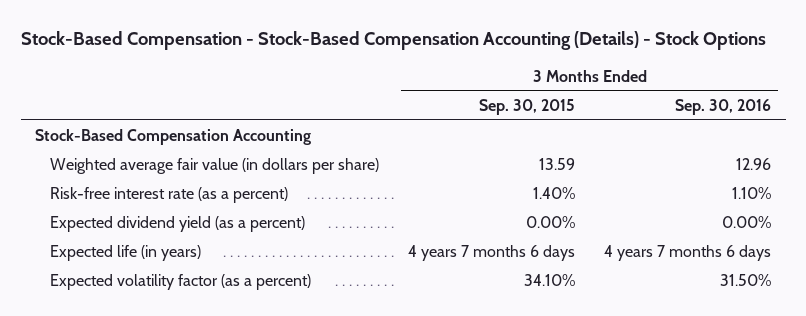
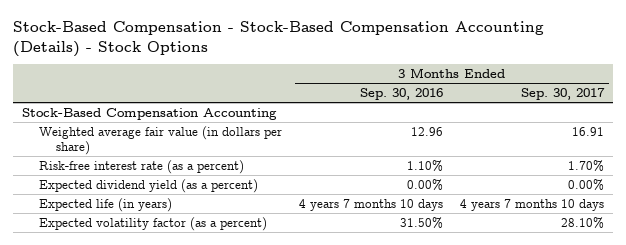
- | 3 Months Ended Sep. 30, 2015 | 3 Months Ended Sep. 30, 2016
+ | 3 Months Ended Sep. 30, 2016 | 3 Months Ended Sep. 30, 2017
- Expected life (in years) | 4 years 7 months 6 days | 4 years 7 months 6 days
+ Expected life (in years) | 4 years 7 months 10 days | 4 years 7 months 10 days

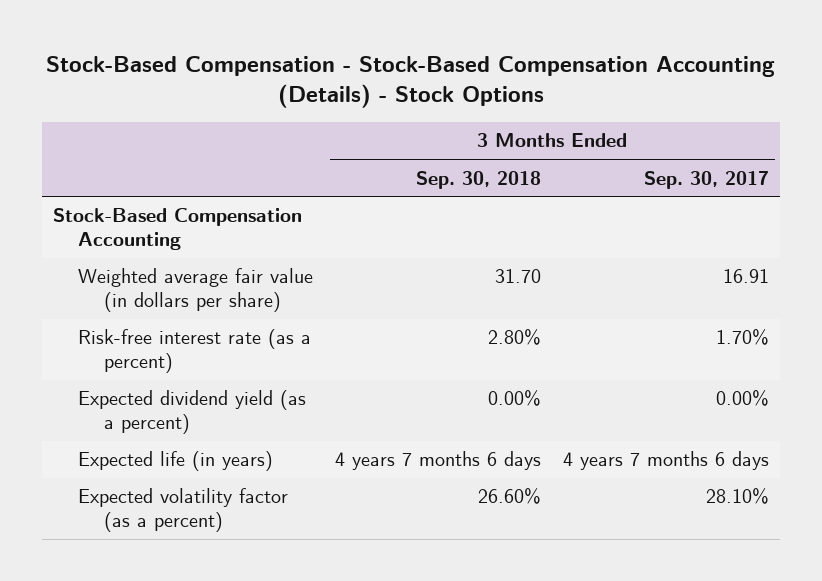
- | 3 Months Ended Sep. 30, 2016 | 3 Months Ended Sep. 30, 2017
+ | 3 Months Ended Sep. 30, 2018 | 3 Months Ended Sep. 30, 2017
- Expected life (in years) | 4 years 7 months 10 days | 4 years 7 months 10 days
+ Expected life (in years) | 4 years 7 months 6 days | 4 years 7 months 6 days

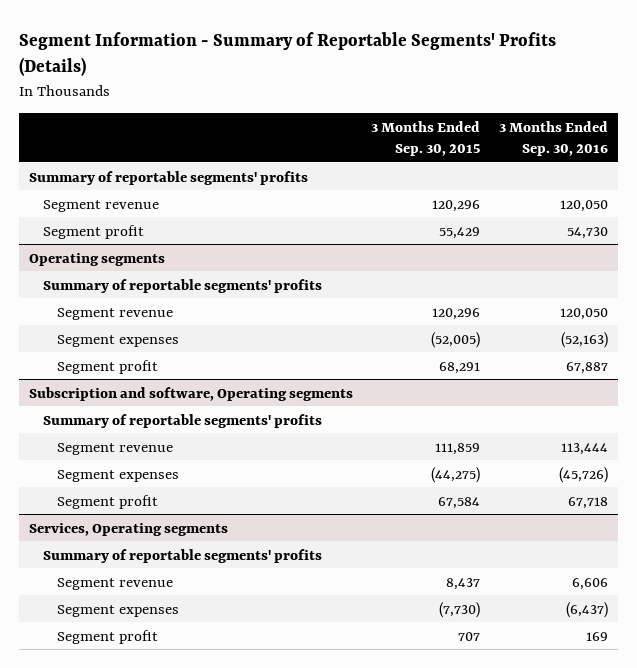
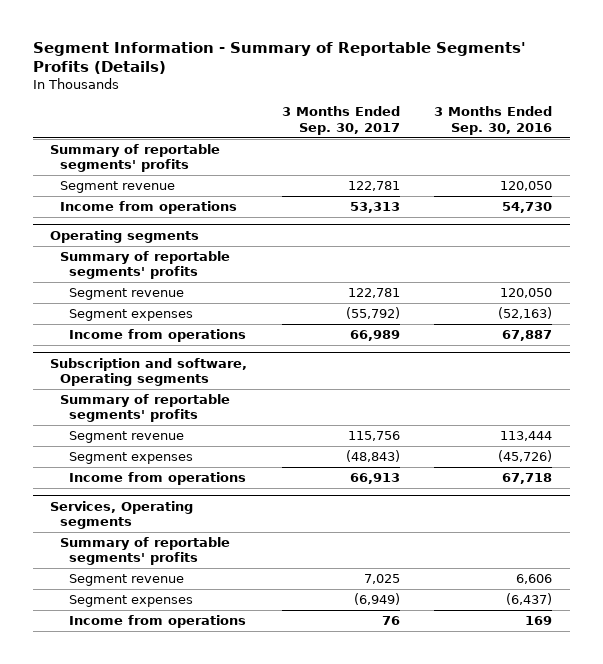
- | 3 Months Ended Sep. 30, 2015 | 3 Months Ended Sep. 30, 2016
+ | 3 Months Ended Sep. 30, 2017 | 3 Months Ended Sep. 30, 2016
- Segment profit | 55,429 | 54,730
+ Income from operations | 53,313 | 54,730
@ Operating segments
- Segment profit | 68,291 | 67,887
+ Income from operations | 66,989 | 67,887
@ Subscription and software, Operating segments
- Segment profit | 67,584 | 67,718
+ Income from operations | 66,913 | 67,718
@ Services, Operating segments
- Segment profit | 707 | 169
+ Income from operations | 76 | 169

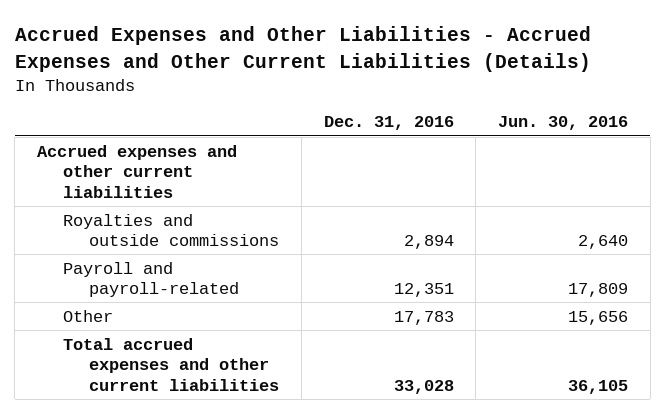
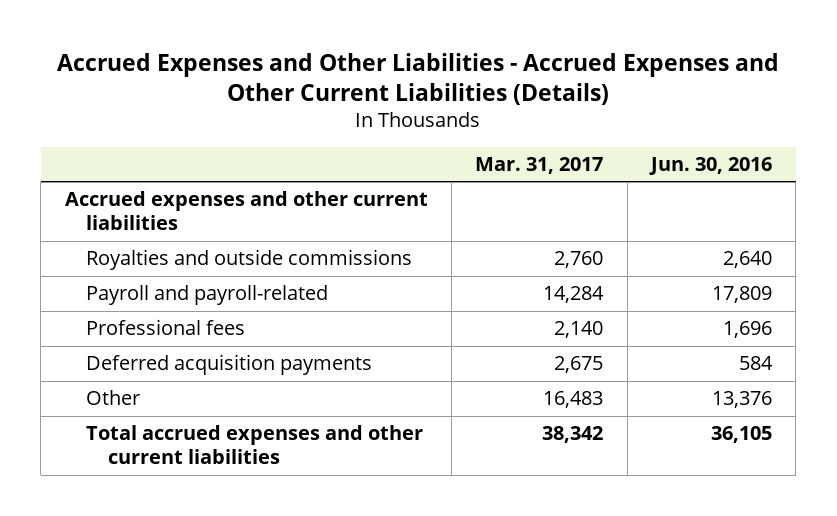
- | Dec. 31, 2016 | Jun. 30, 2016
+ | Mar. 31, 2017 | Jun. 30, 2016
- Other | 17,783 | 15,656
+ Professional fees | 2,140 | 1,696
+ Deferred acquisition payments | 2,675 | 584
+ Other | 16,483 | 13,376

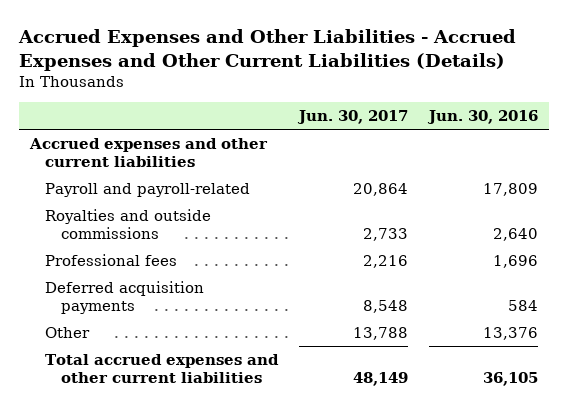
- | Mar. 31, 2017 | Jun. 30, 2016
+ | Jun. 30, 2017 | Jun. 30, 2016
moved down: Royalties and outside commissions | 2,733 | 2,640

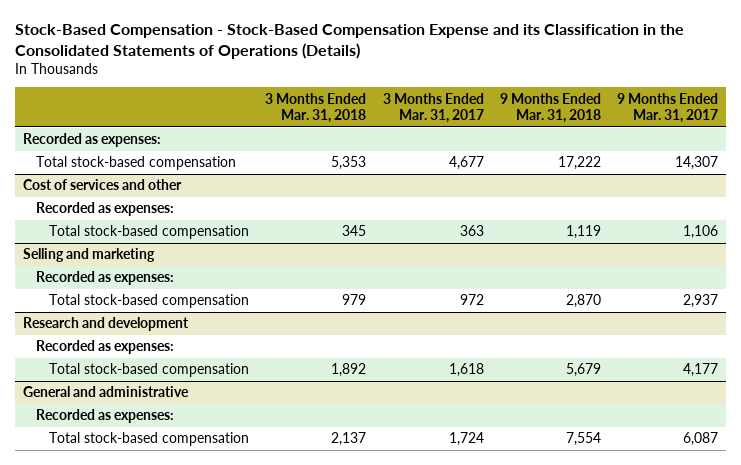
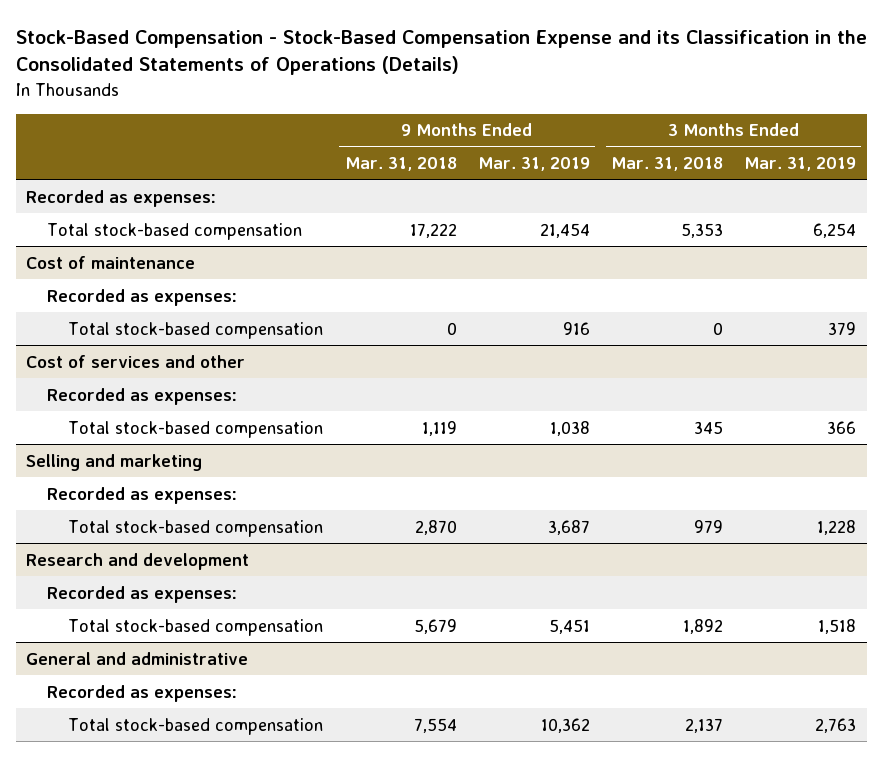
- | 3 Months Ended Mar. 31, 2018 | 3 Months Ended Mar. 31, 2017 | 9 Months Ended Mar. 31, 2018 | 9 Months Ended Mar. 31, 2017
+ | 9 Months Ended Mar. 31, 2018 | 9 Months Ended Mar. 31, 2019 | 3 Months Ended Mar. 31, 2018 | 3 Months Ended Mar. 31, 2019
+ Cost of maintenance
+ Recorded as expenses:
+ Total stock-based compensation | 0 | 916 | 0 | 379

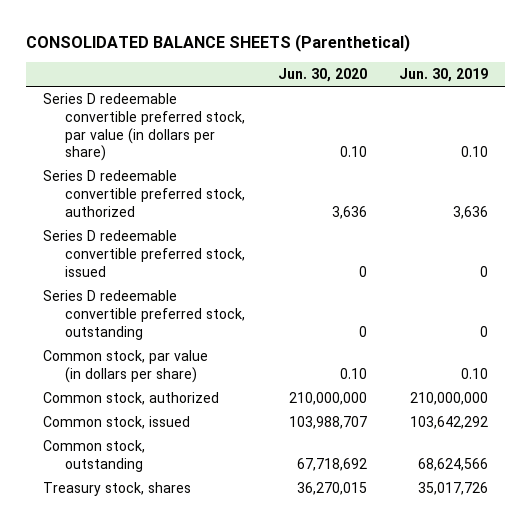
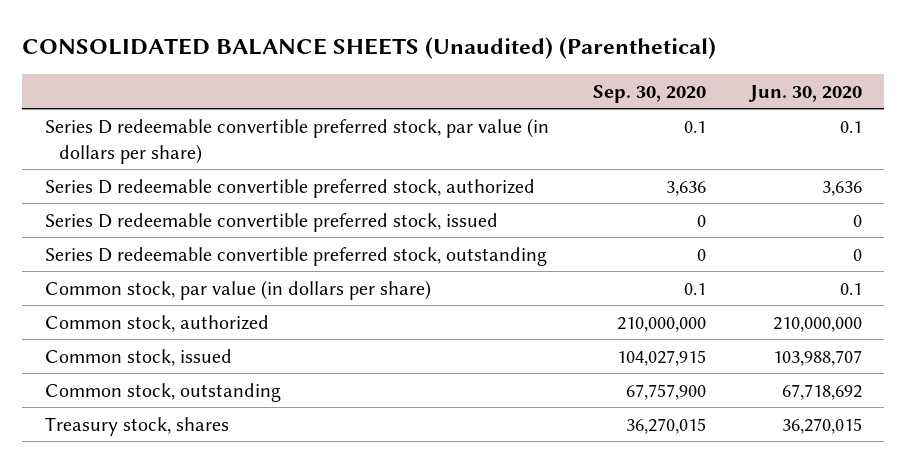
- CONSOLIDATED BALANCE SHEETS (Parenthetical)
+ CONSOLIDATED BALANCE SHEETS (Unaudited) (Parenthetical)
- | Jun. 30, 2020 | Jun. 30, 2019
+ | Sep. 30, 2020 | Jun. 30, 2020
- Series D redeemable convertible preferred stock, par value (in dollars per share) | 0.10 | 0.10
+ Series D redeemable convertible preferred stock, par value (in dollars per share) | 0.1 | 0.1
- Common stock, par value (in dollars per share) | 0.10 | 0.10
+ Common stock, par value (in dollars per share) | 0.1 | 0.1

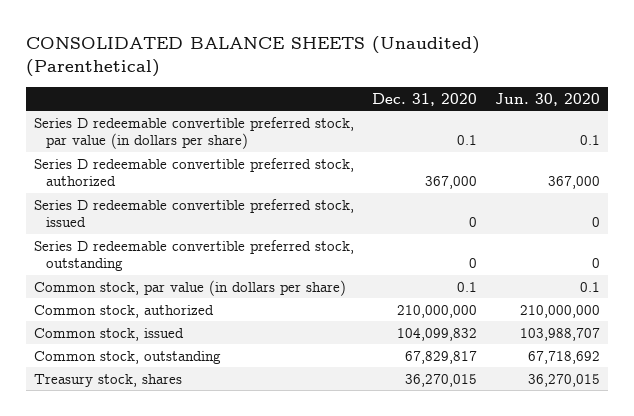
- | Sep. 30, 2020 | Jun. 30, 2020
+ | Dec. 31, 2020 | Jun. 30, 2020
- Series D redeemable convertible preferred stock, authorized | 3,636 | 3,636
+ Series D redeemable convertible preferred stock, authorized | 367,000 | 367,000

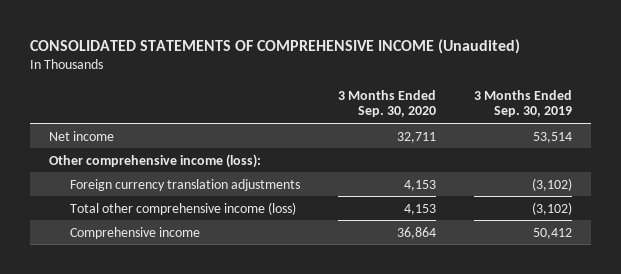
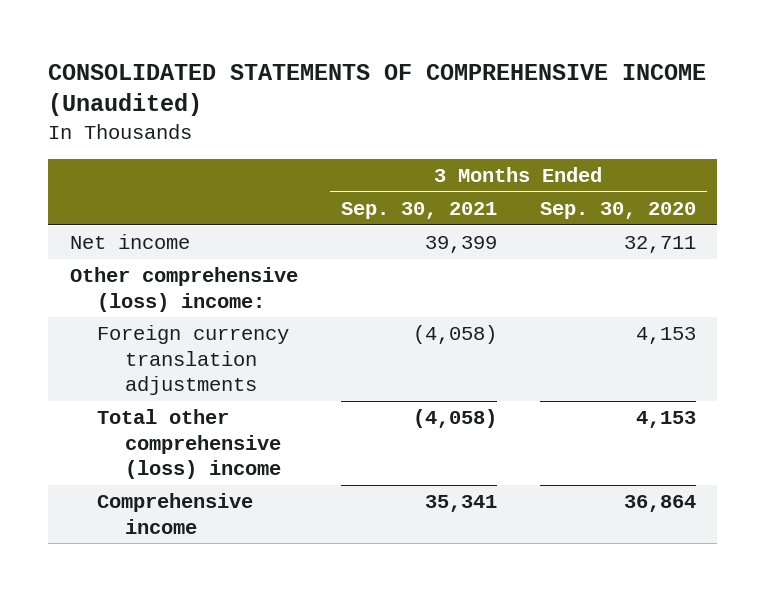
- | 3 Months Ended Sep. 30, 2020 | 3 Months Ended Sep. 30, 2019
+ | 3 Months Ended Sep. 30, 2021 | 3 Months Ended Sep. 30, 2020
- Other comprehensive income (loss):
+ Other comprehensive (loss) income:
- Total other comprehensive income (loss) | 4,153 | (3,102)
+ Total other comprehensive (loss) income | (4,058) | 4,153

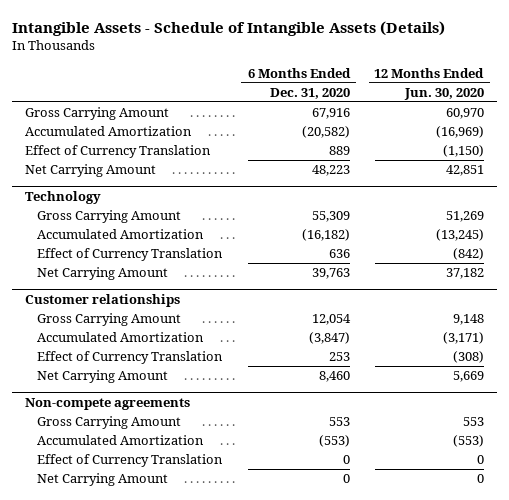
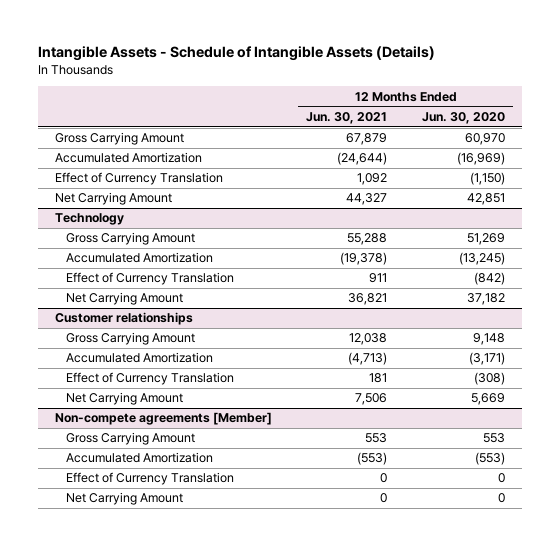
- | 6 Months Ended Dec. 31, 2020 | 12 Months Ended Jun. 30, 2020
+ | 12 Months Ended Jun. 30, 2021 | 12 Months Ended Jun. 30, 2020
- Non-compete agreements
+ Non-compete agreements [Member]

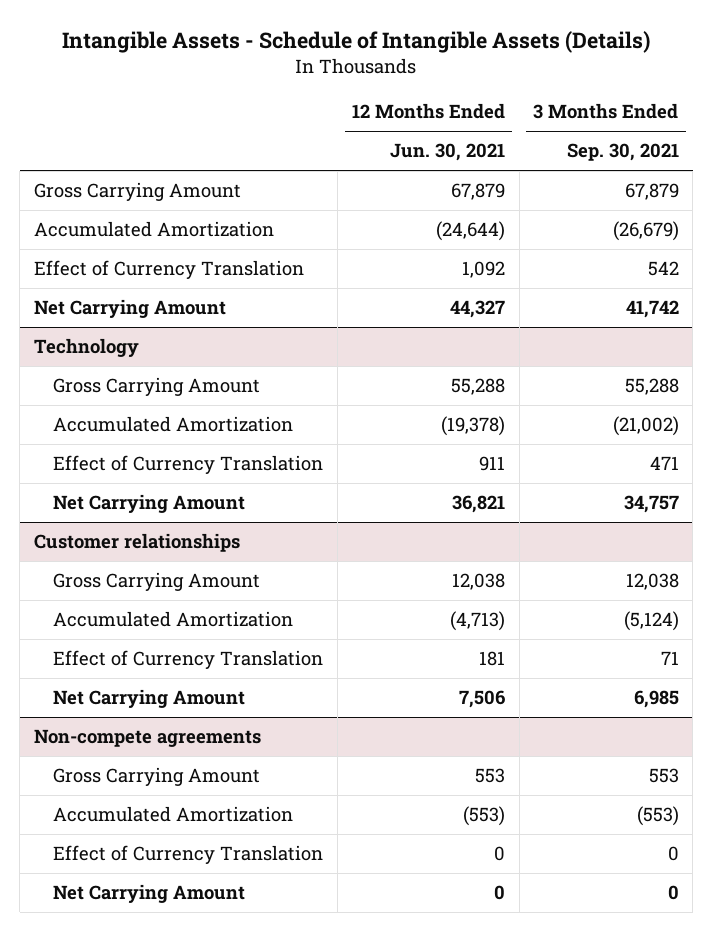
- | 12 Months Ended Jun. 30, 2021 | 12 Months Ended Jun. 30, 2020
+ | 12 Months Ended Jun. 30, 2021 | 3 Months Ended Sep. 30, 2021
- Non-compete agreements [Member]
+ Non-compete agreements

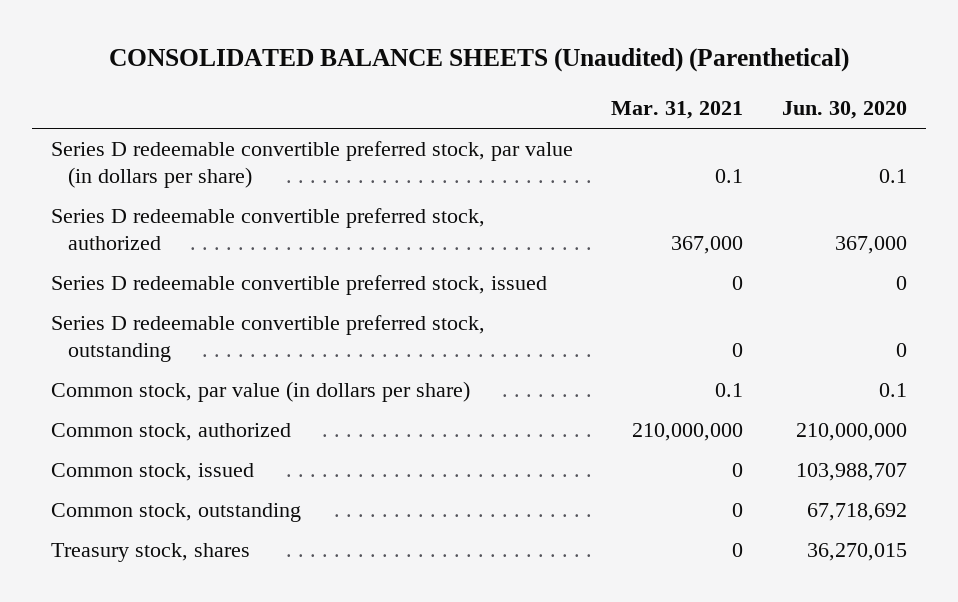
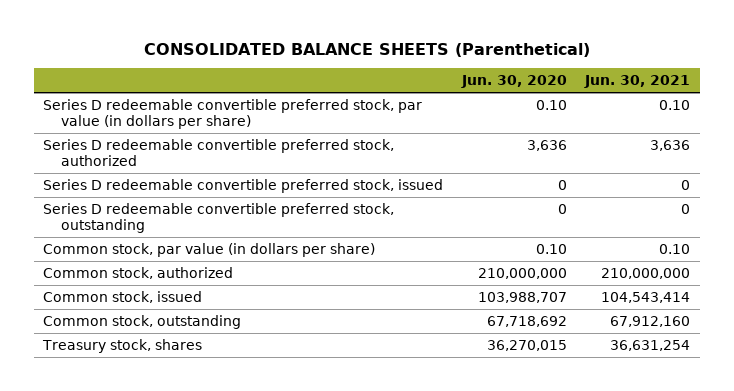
- CONSOLIDATED BALANCE SHEETS (Unaudited) (Parenthetical)
+ CONSOLIDATED BALANCE SHEETS (Parenthetical)
- | Mar. 31, 2021 | Jun. 30, 2020
+ | Jun. 30, 2020 | Jun. 30, 2021
- Series D redeemable convertible preferred stock, par value (in dollars per share) | 0.1 | 0.1
- Series D redeemable convertible preferred stock, authorized | 367,000 | 367,000
+ Series D redeemable convertible preferred stock, par value (in dollars per share) | 0.10 | 0.10
+ Series D redeemable convertible preferred stock, authorized | 3,636 | 3,636
- Common stock, par value (in dollars per share) | 0.1 | 0.1
+ Common stock, par value (in dollars per share) | 0.10 | 0.10

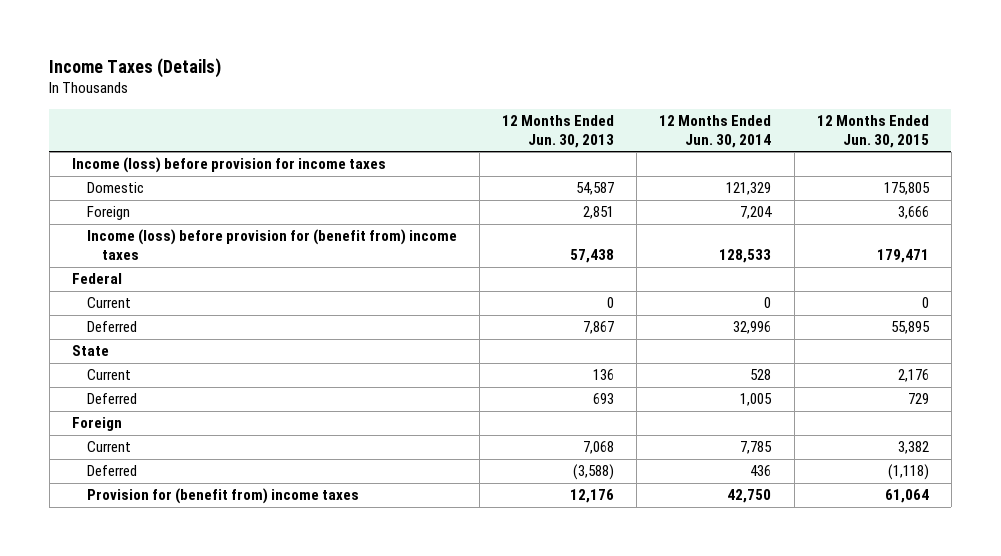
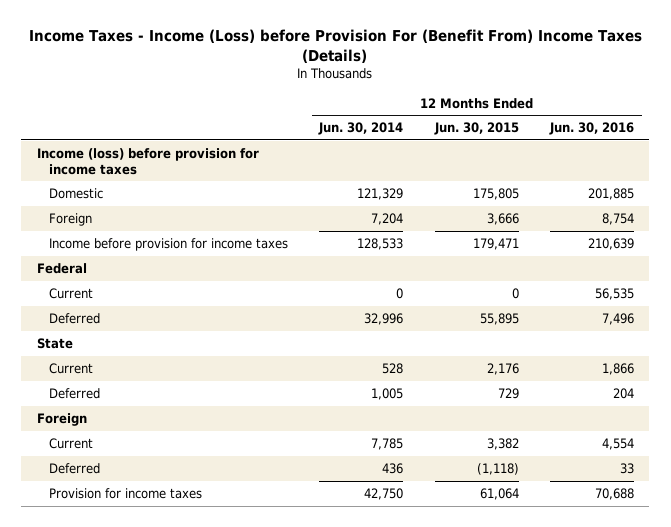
- Income Taxes (Details)
+ Income Taxes - Income (Loss) before Provision For (Benefit From) Income Taxes (Details)
- | 12 Months Ended Jun. 30, 2013 | 12 Months Ended Jun. 30, 2014 | 12 Months Ended Jun. 30, 2015
+ | 12 Months Ended Jun. 30, 2014 | 12 Months Ended Jun. 30, 2015 | 12 Months Ended Jun. 30, 2016
- Income (loss) before provision for (benefit from) income taxes | 57,438 | 128,533 | 179,471
+ Income before provision for income taxes | 128,533 | 179,471 | 210,639
- Provision for (benefit from) income taxes | 12,176 | 42,750 | 61,064
+ Provision for income taxes | 42,750 | 61,064 | 70,688

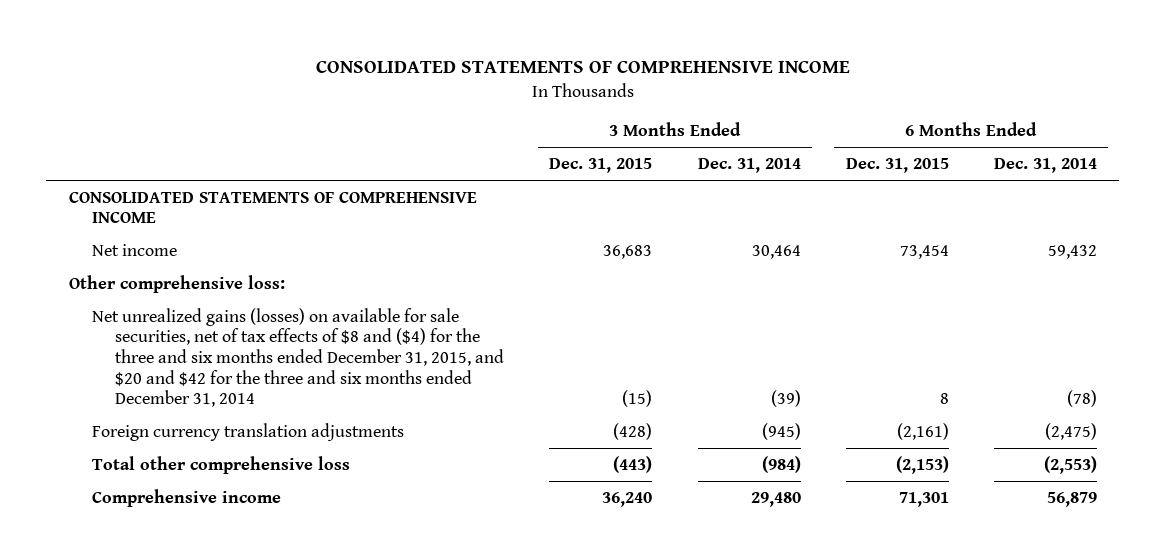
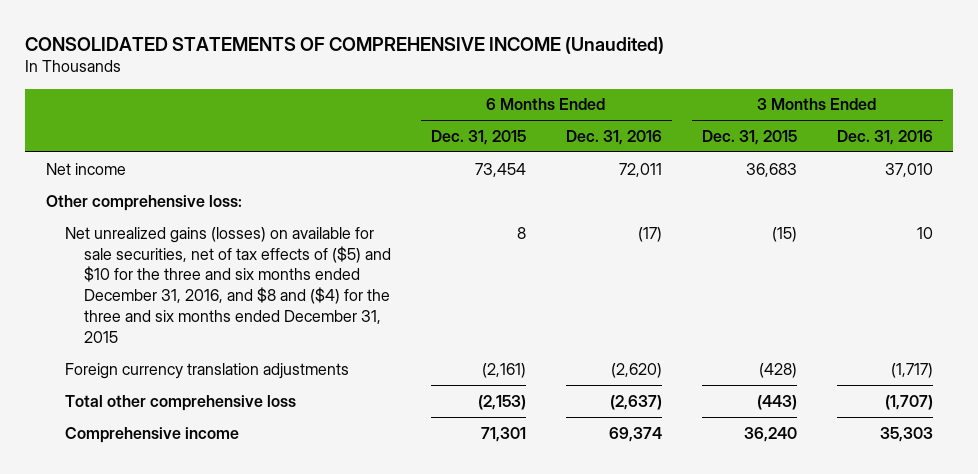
- CONSOLIDATED STATEMENTS OF COMPREHENSIVE INCOME
+ CONSOLIDATED STATEMENTS OF COMPREHENSIVE INCOME (Unaudited)
- | 3 Months Ended Dec. 31, 2015 | 3 Months Ended Dec. 31, 2014 | 6 Months Ended Dec. 31, 2015 | 6 Months Ended Dec. 31, 2014
+ | 6 Months Ended Dec. 31, 2015 | 6 Months Ended Dec. 31, 2016 | 3 Months Ended Dec. 31, 2015 | 3 Months Ended Dec. 31, 2016
- CONSOLIDATED STATEMENTS OF COMPREHENSIVE INCOME
- Net unrealized gains (losses) on available for sale securities, net of tax effects of $8 and ($4) for the three and six months ended December 31, 2015, and $20 and $42 for the three and six months ended December 31, 2014 | (15) | (39) | 8 | (78)
+ Net unrealized gains (losses) on available for sale securities, net of tax effects of ($5) and $10 for the three and six months ended December 31, 2016, and $8 and ($4) for the three and six months ended December 31, 2015 | 8 | (17) | (15) | 10

